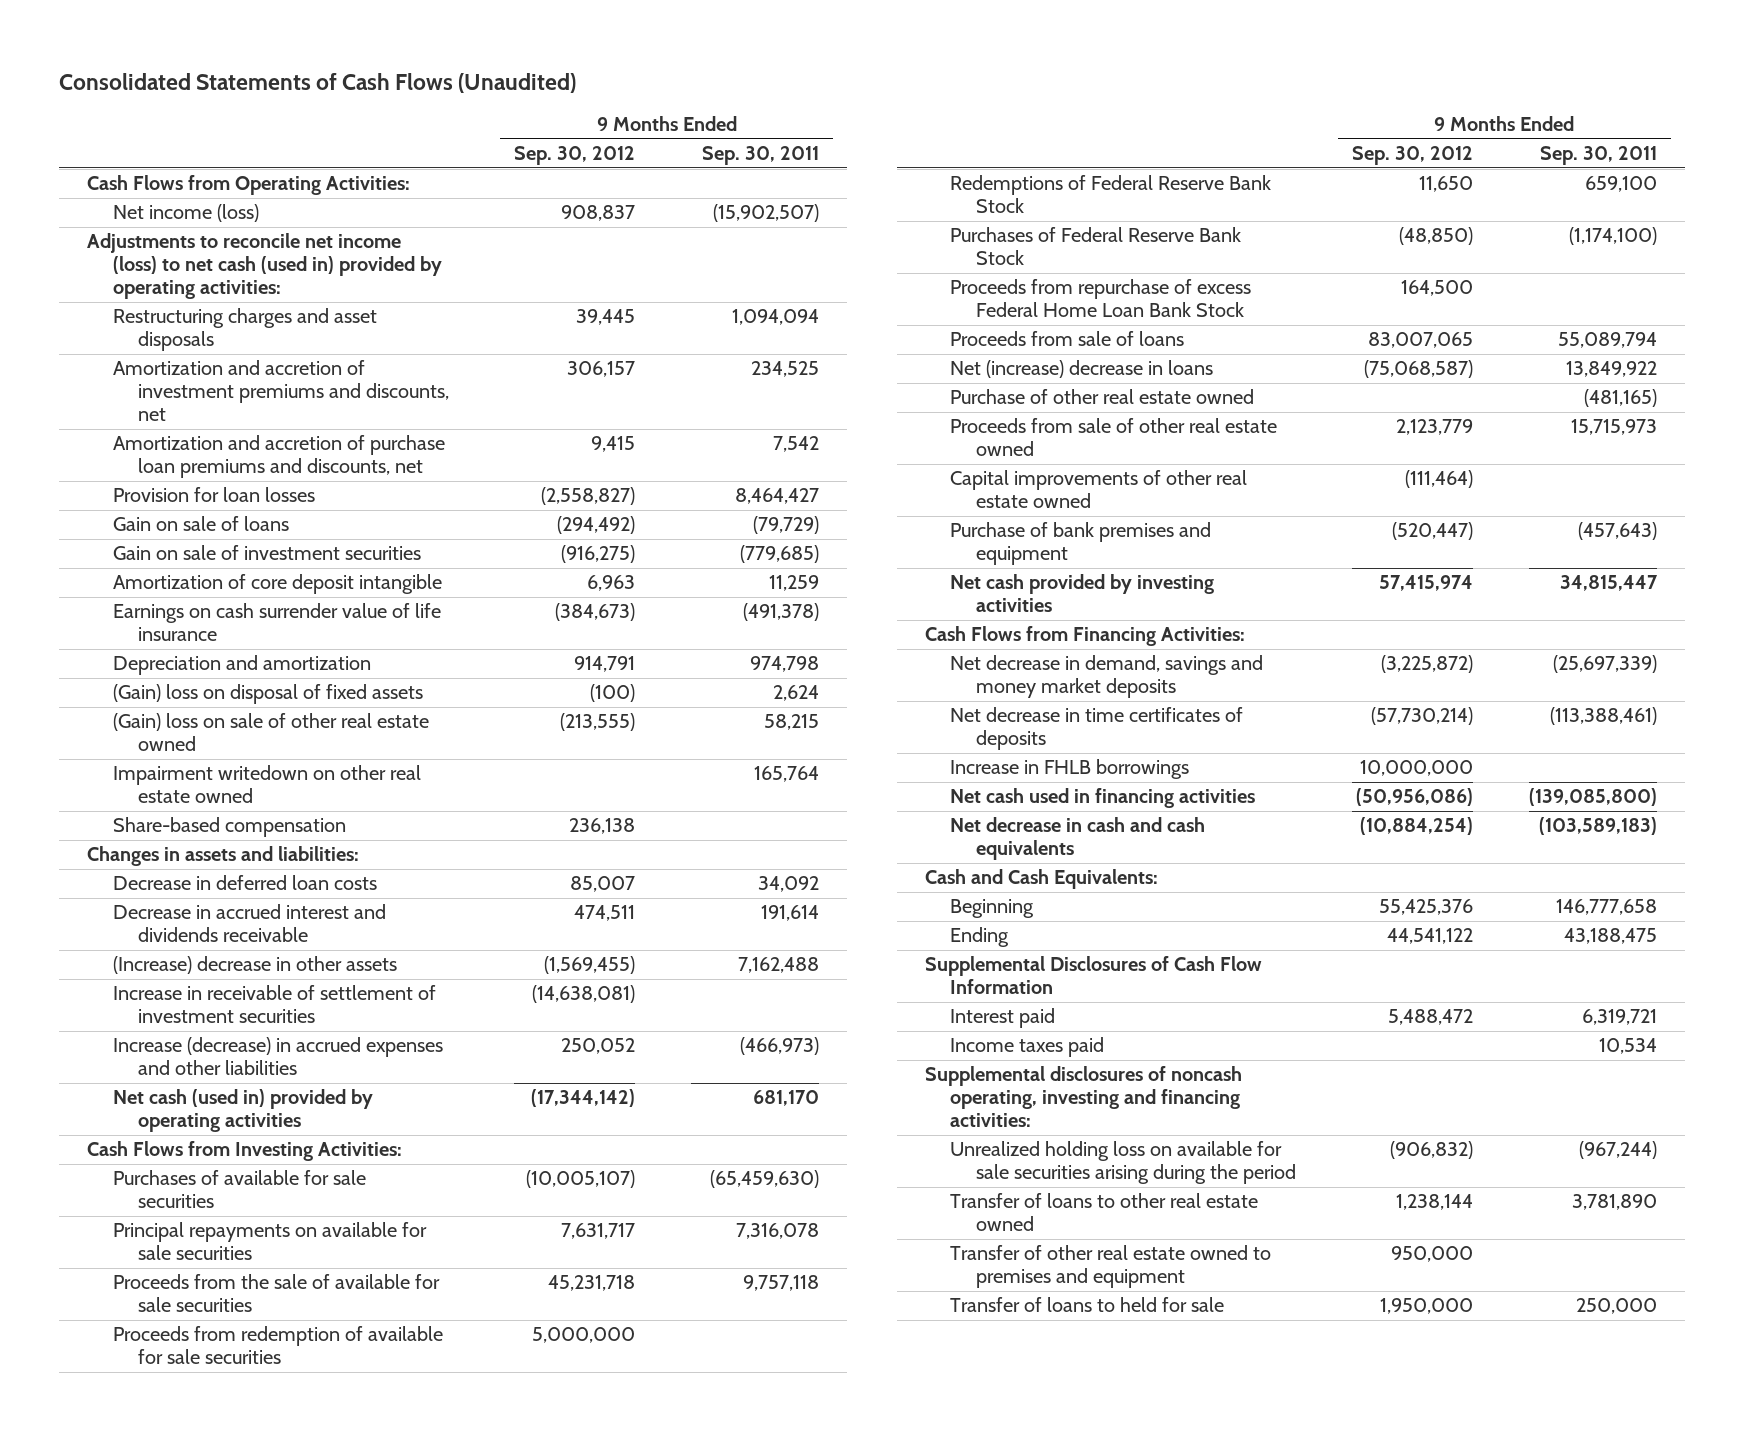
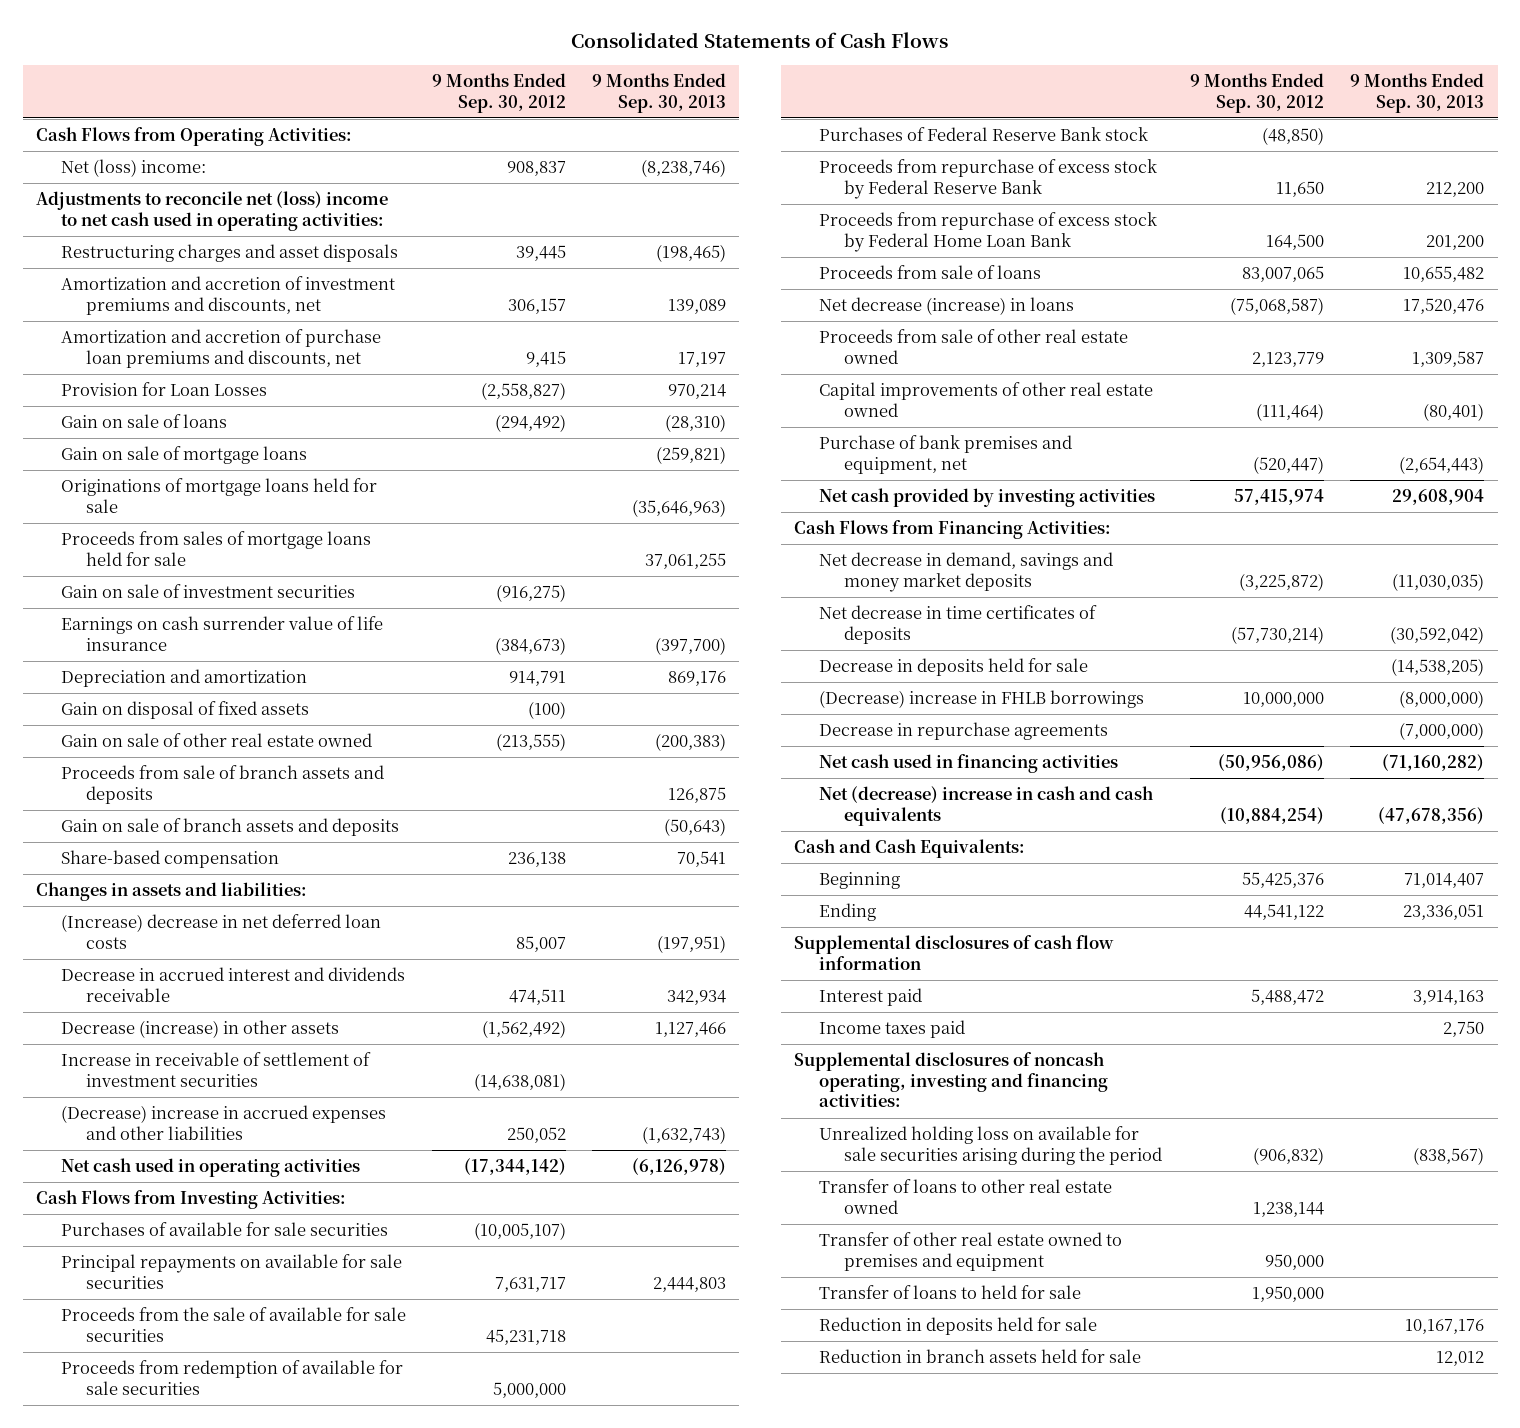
- Consolidated Statements of Cash Flows (Unaudited)
+ Consolidated Statements of Cash Flows
- | 9 Months Ended Sep. 30, 2012 | 9 Months Ended Sep. 30, 2011
+ | 9 Months Ended Sep. 30, 2012 | 9 Months Ended Sep. 30, 2013
- Net income (loss) | 908,837 | (15,902,507)
- Adjustments to reconcile net income (loss) to net cash (used in) provided by operating activities:
+ Net (loss) income: | 908,837 | (8,238,746)
+ Adjustments to reconcile net (loss) income to net cash used in operating activities:
- Provision for loan losses | (2,558,827) | 8,464,427
+ Provision for Loan Losses | (2,558,827) | 970,214
+ Gain on sale of mortgage loans | | (259,821)
+ Originations of mortgage loans held for sale | | (35,646,963)
+ Proceeds from sales of mortgage loans held for sale | | 37,061,255
- Amortization of core deposit intangible | 6,963 | 11,259
- (Gain) loss on disposal of fixed assets | (100) | 2,624
- (Gain) loss on sale of other real estate owned | (213,555) | 58,215
- Impairment writedown on other real estate owned | | 165,764
+ Gain on disposal of fixed assets | (100) |
+ Gain on sale of other real estate owned | (213,555) | (200,383)
+ Proceeds from sale of branch assets and deposits | | 126,875
+ Gain on sale of branch assets and deposits | | (50,643)
- Decrease in deferred loan costs | 85,007 | 34,092
+ (Increase) decrease in net deferred loan costs | 85,007 | (197,951)
- (Increase) decrease in other assets | (1,569,455) | 7,162,488
+ Decrease (increase) in other assets | (1,562,492) | 1,127,466
- Increase (decrease) in accrued expenses and other liabilities | 250,052 | (466,973)
- Net cash (used in) provided by operating activities | (17,344,142) | 681,170
+ (Decrease) increase in accrued expenses and other liabilities | 250,052 | (1,632,743)
+ Net cash used in operating activities | (17,344,142) | (6,126,978)
- Redemptions of Federal Reserve Bank Stock | 11,650 | 659,100
- Purchases of Federal Reserve Bank Stock | (48,850) | (1,174,100)
- Proceeds from repurchase of excess Federal Home Loan Bank Stock | 164,500 |
+ Purchases of Federal Reserve Bank stock | (48,850) |
+ Proceeds from repurchase of excess stock by Federal Reserve Bank | 11,650 | 212,200
+ Proceeds from repurchase of excess stock by Federal Home Loan Bank | 164,500 | 201,200
- Net (increase) decrease in loans | (75,068,587) | 13,849,922
- Purchase of other real estate owned | | (481,165)
+ Net decrease (increase) in loans | (75,068,587) | 17,520,476
- Purchase of bank premises and equipment | (520,447) | (457,643)
+ Purchase of bank premises and equipment, net | (520,447) | (2,654,443)
- Increase in FHLB borrowings | 10,000,000 |
+ Decrease in deposits held for sale | | (14,538,205)
+ (Decrease) increase in FHLB borrowings | 10,000,000 | (8,000,000)
+ Decrease in repurchase agreements | | (7,000,000)
- Net decrease in cash and cash equivalents | (10,884,254) | (103,589,183)
+ Net (decrease) increase in cash and cash equivalents | (10,884,254) | (47,678,356)
- Supplemental Disclosures of Cash Flow Information
+ Supplemental disclosures of cash flow information
+ Reduction in deposits held for sale | | 10,167,176
+ Reduction in branch assets held for sale | | 12,012

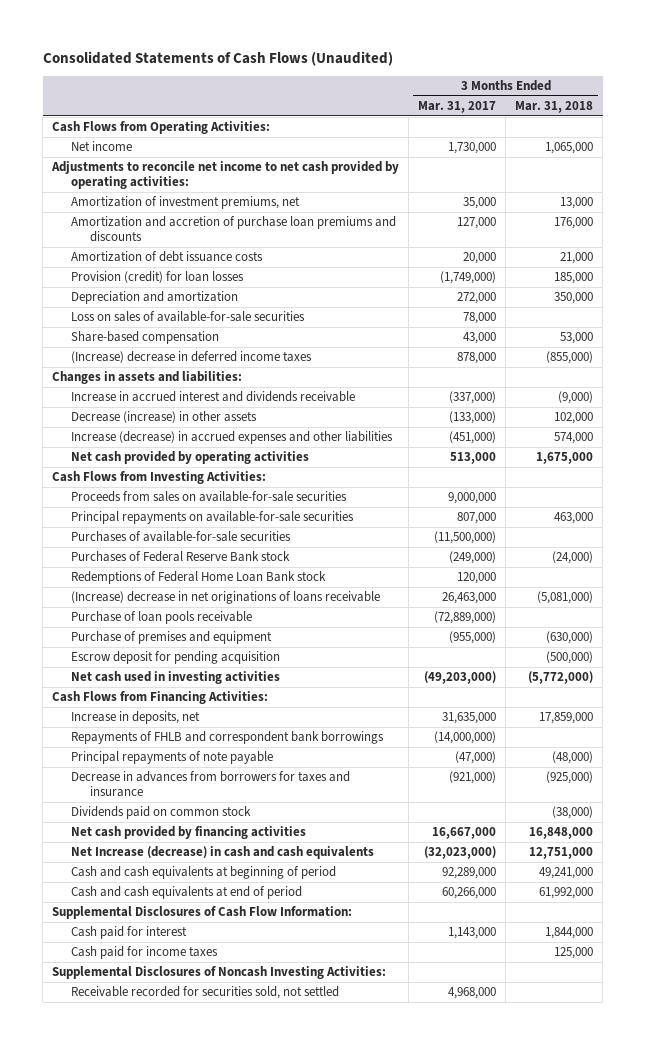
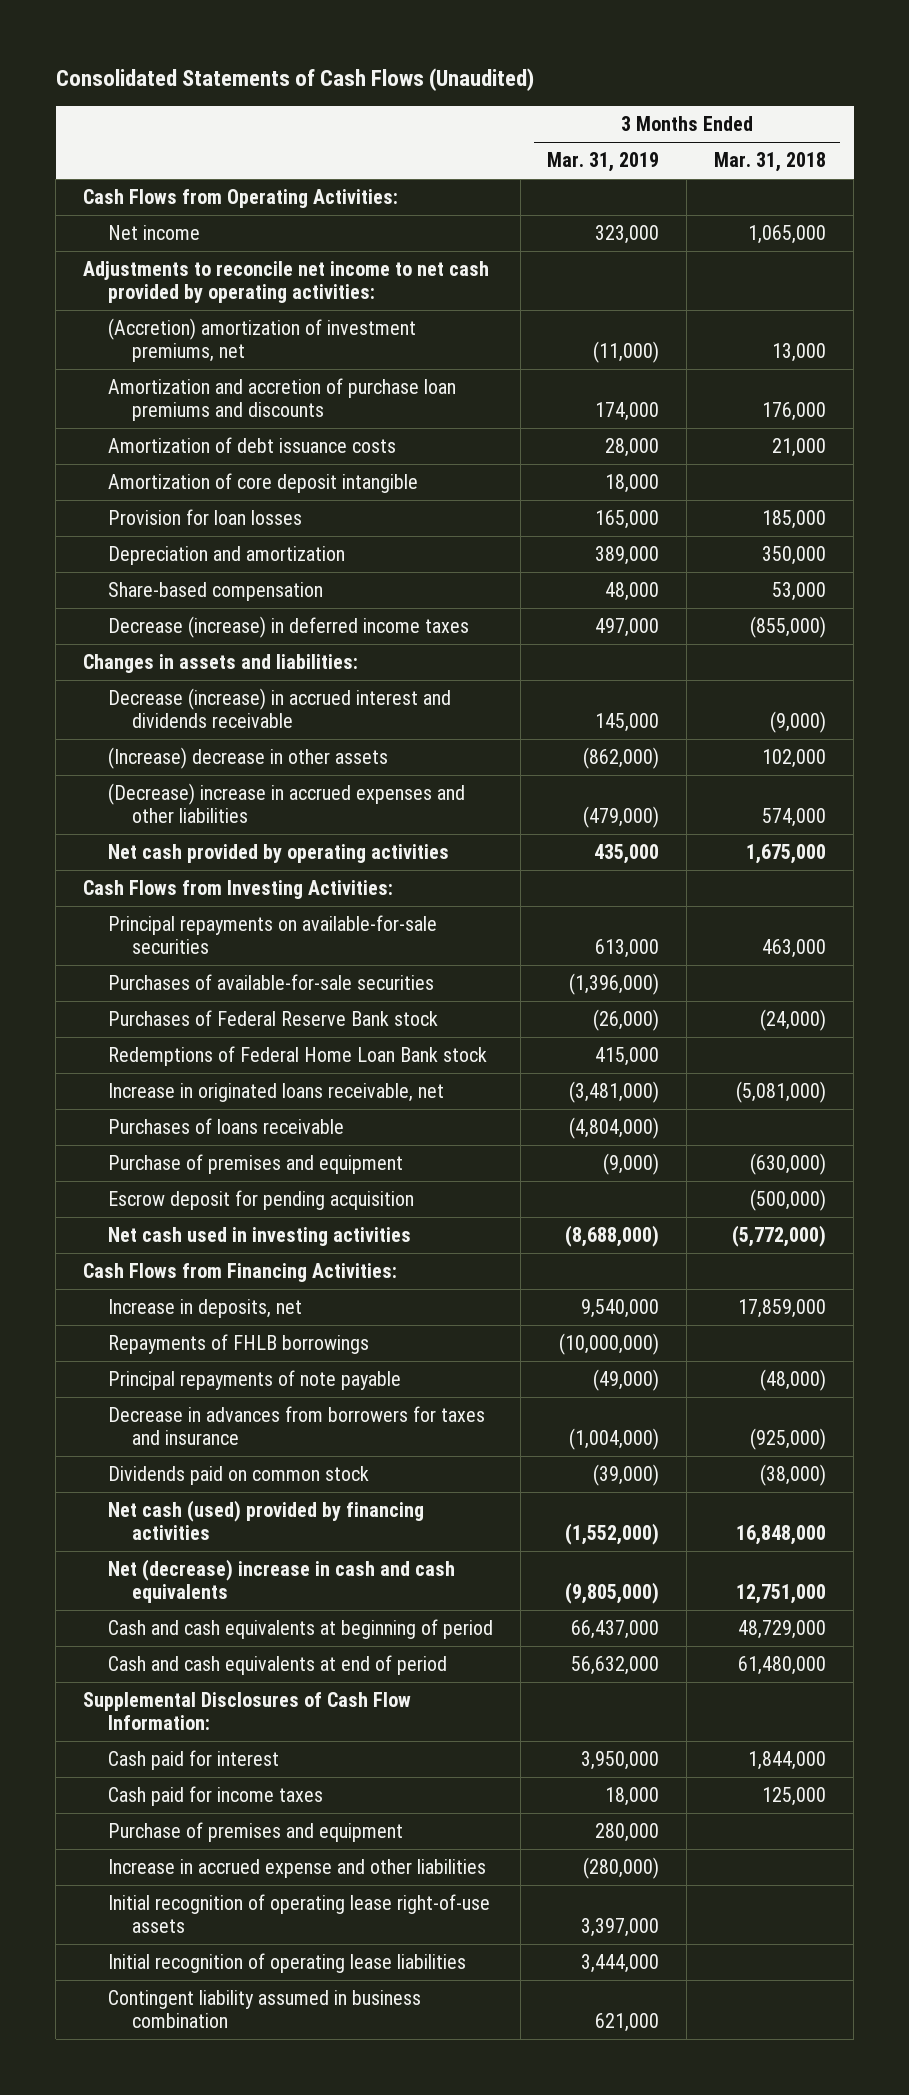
- | 3 Months Ended Mar. 31, 2017 | 3 Months Ended Mar. 31, 2018
+ | 3 Months Ended Mar. 31, 2019 | 3 Months Ended Mar. 31, 2018
- Amortization of investment premiums, net | 35,000 | 13,000
+ (Accretion) amortization of investment premiums, net | (11,000) | 13,000
- Provision (credit) for loan losses | (1,749,000) | 185,000
+ Amortization of core deposit intangible | 18,000 |
+ Provision for loan losses | 165,000 | 185,000
- Loss on sales of available-for-sale securities | 78,000 |
- (Increase) decrease in deferred income taxes | 878,000 | (855,000)
+ Decrease (increase) in deferred income taxes | 497,000 | (855,000)
- Increase in accrued interest and dividends receivable | (337,000) | (9,000)
- Decrease (increase) in other assets | (133,000) | 102,000
- Increase (decrease) in accrued expenses and other liabilities | (451,000) | 574,000
+ Decrease (increase) in accrued interest and dividends receivable | 145,000 | (9,000)
+ (Increase) decrease in other assets | (862,000) | 102,000
+ (Decrease) increase in accrued expenses and other liabilities | (479,000) | 574,000
- Proceeds from sales on available-for-sale securities | 9,000,000 |
- (Increase) decrease in net originations of loans receivable | 26,463,000 | (5,081,000)
- Purchase of loan pools receivable | (72,889,000) |
+ Increase in originated loans receivable, net | (3,481,000) | (5,081,000)
+ Purchases of loans receivable | (4,804,000) |
- Repayments of FHLB and correspondent bank borrowings | (14,000,000) |
+ Repayments of FHLB borrowings | (10,000,000) |
- Net cash provided by financing activities | 16,667,000 | 16,848,000
- Net Increase (decrease) in cash and cash equivalents | (32,023,000) | 12,751,000
- Cash and cash equivalents at beginning of period | 92,289,000 | 49,241,000
- Cash and cash equivalents at end of period | 60,266,000 | 61,992,000
+ Net cash (used) provided by financing activities | (1,552,000) | 16,848,000
+ Net (decrease) increase in cash and cash equivalents | (9,805,000) | 12,751,000
+ Cash and cash equivalents at beginning of period | 66,437,000 | 48,729,000
+ Cash and cash equivalents at end of period | 56,632,000 | 61,480,000
- Supplemental Disclosures of Noncash Investing Activities:
- Receivable recorded for securities sold, not settled | 4,968,000 |
+ Purchase of premises and equipment | 280,000 |
+ Increase in accrued expense and other liabilities | (280,000) |
+ Initial recognition of operating lease right-of-use assets | 3,397,000 |
+ Initial recognition of operating lease liabilities | 3,444,000 |
+ Contingent liability assumed in business combination | 621,000 |

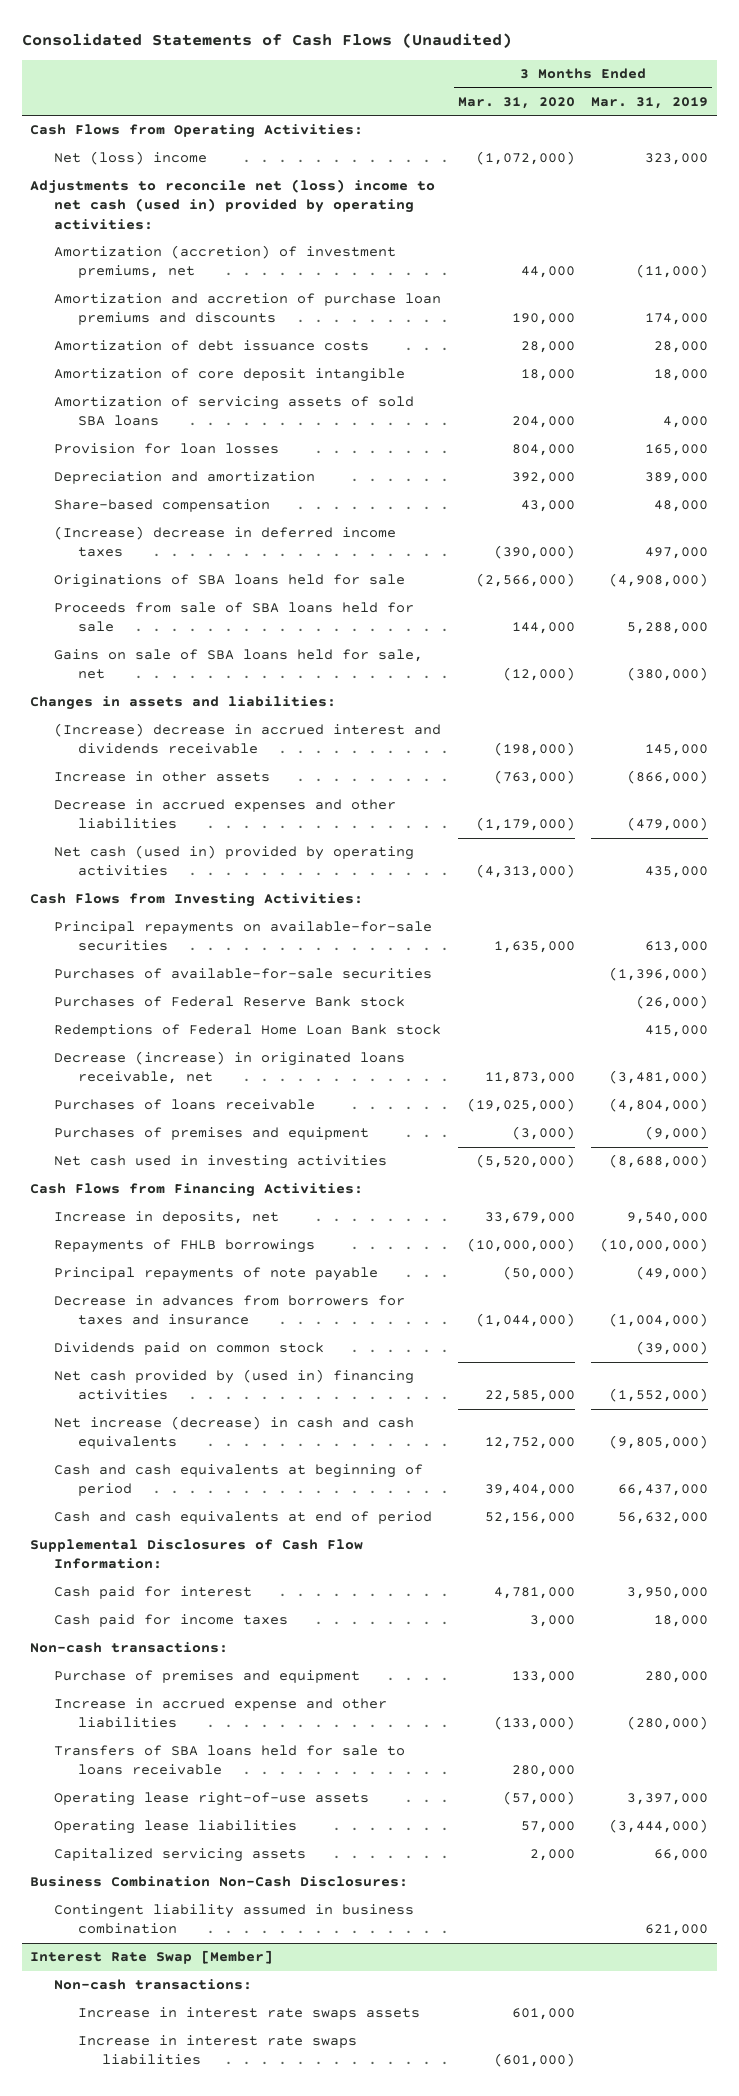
- | 3 Months Ended Mar. 31, 2019 | 3 Months Ended Mar. 31, 2018
+ | 3 Months Ended Mar. 31, 2020 | 3 Months Ended Mar. 31, 2019
- Net income | 323,000 | 1,065,000
- Adjustments to reconcile net income to net cash provided by operating activities:
- (Accretion) amortization of investment premiums, net | (11,000) | 13,000
+ Net (loss) income | (1,072,000) | 323,000
+ Adjustments to reconcile net (loss) income to net cash (used in) provided by operating activities:
+ Amortization (accretion) of investment premiums, net | 44,000 | (11,000)
+ Amortization of servicing assets of sold SBA loans | 204,000 | 4,000
- Decrease (increase) in deferred income taxes | 497,000 | (855,000)
+ (Increase) decrease in deferred income taxes | (390,000) | 497,000
+ Originations of SBA loans held for sale | (2,566,000) | (4,908,000)
+ Proceeds from sale of SBA loans held for sale | 144,000 | 5,288,000
+ Gains on sale of SBA loans held for sale, net | (12,000) | (380,000)
- Decrease (increase) in accrued interest and dividends receivable | 145,000 | (9,000)
- (Increase) decrease in other assets | (862,000) | 102,000
- (Decrease) increase in accrued expenses and other liabilities | (479,000) | 574,000
- Net cash provided by operating activities | 435,000 | 1,675,000
+ (Increase) decrease in accrued interest and dividends receivable | (198,000) | 145,000
+ Increase in other assets | (763,000) | (866,000)
+ Decrease in accrued expenses and other liabilities | (1,179,000) | (479,000)
+ Net cash (used in) provided by operating activities | (4,313,000) | 435,000
- Increase in originated loans receivable, net | (3,481,000) | (5,081,000)
+ Decrease (increase) in originated loans receivable, net | 11,873,000 | (3,481,000)
- Purchase of premises and equipment | (9,000) | (630,000)
- Escrow deposit for pending acquisition | | (500,000)
+ Purchases of premises and equipment | (3,000) | (9,000)
- Net cash (used) provided by financing activities | (1,552,000) | 16,848,000
- Net (decrease) increase in cash and cash equivalents | (9,805,000) | 12,751,000
+ Net cash provided by (used in) financing activities | 22,585,000 | (1,552,000)
+ Net increase (decrease) in cash and cash equivalents | 12,752,000 | (9,805,000)
+ Non-cash transactions:
- Initial recognition of operating lease right-of-use assets | 3,397,000 |
- Initial recognition of operating lease liabilities | 3,444,000 |
+ Transfers of SBA loans held for sale to loans receivable | 280,000 |
+ Operating lease right-of-use assets | (57,000) | 3,397,000
+ Operating lease liabilities | 57,000 | (3,444,000)
+ Capitalized servicing assets | 2,000 | 66,000
+ Business Combination Non-Cash Disclosures:
+ Interest Rate Swap [Member]
+ Non-cash transactions:
+ Increase in interest rate swaps assets | 601,000 |
+ Increase in interest rate swaps liabilities | (601,000) |

